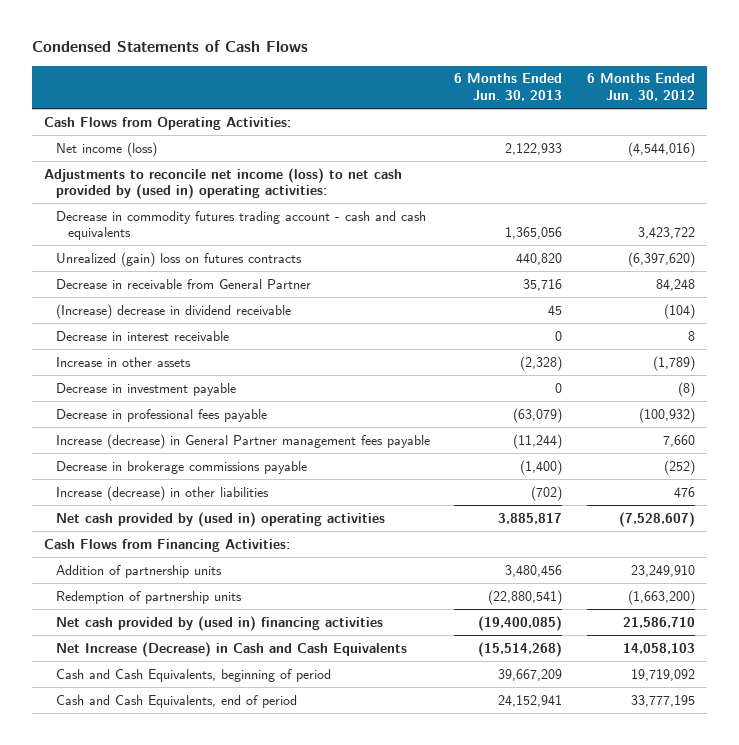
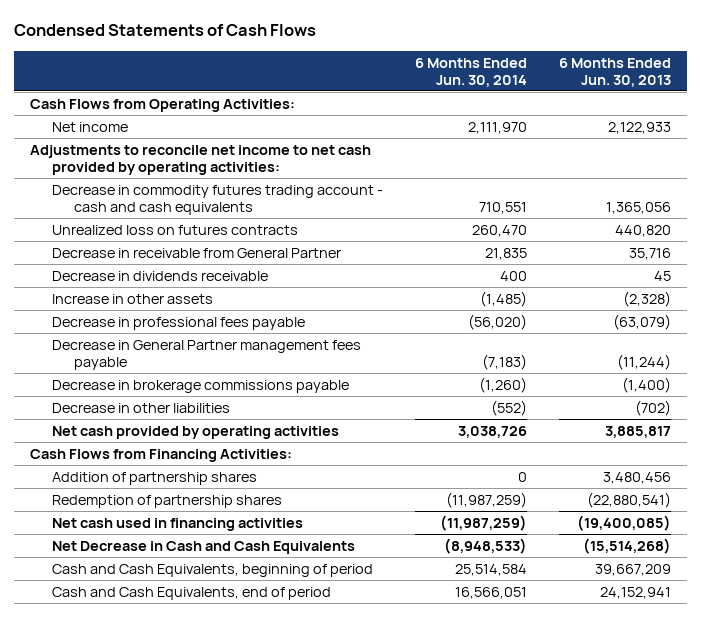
- | 6 Months Ended Jun. 30, 2013 | 6 Months Ended Jun. 30, 2012
+ | 6 Months Ended Jun. 30, 2014 | 6 Months Ended Jun. 30, 2013
- Net income (loss) | 2,122,933 | (4,544,016)
- Adjustments to reconcile net income (loss) to net cash provided by (used in) operating activities:
+ Net income | 2,111,970 | 2,122,933
+ Adjustments to reconcile net income to net cash provided by operating activities:
- Unrealized (gain) loss on futures contracts | 440,820 | (6,397,620)
+ Unrealized loss on futures contracts | 260,470 | 440,820
- (Increase) decrease in dividend receivable | 45 | (104)
- Decrease in interest receivable | 0 | 8
+ Decrease in dividends receivable | 400 | 45
- Decrease in investment payable | 0 | (8)
- Increase (decrease) in General Partner management fees payable | (11,244) | 7,660
+ Decrease in General Partner management fees payable | (7,183) | (11,244)
- Increase (decrease) in other liabilities | (702) | 476
- Net cash provided by (used in) operating activities | 3,885,817 | (7,528,607)
+ Decrease in other liabilities | (552) | (702)
+ Net cash provided by operating activities | 3,038,726 | 3,885,817
- Addition of partnership units | 3,480,456 | 23,249,910
- Redemption of partnership units | (22,880,541) | (1,663,200)
- Net cash provided by (used in) financing activities | (19,400,085) | 21,586,710
- Net Increase (Decrease) in Cash and Cash Equivalents | (15,514,268) | 14,058,103
+ Addition of partnership shares | 0 | 3,480,456
+ Redemption of partnership shares | (11,987,259) | (22,880,541)
+ Net cash used in financing activities | (11,987,259) | (19,400,085)
+ Net Decrease in Cash and Cash Equivalents | (8,948,533) | (15,514,268)

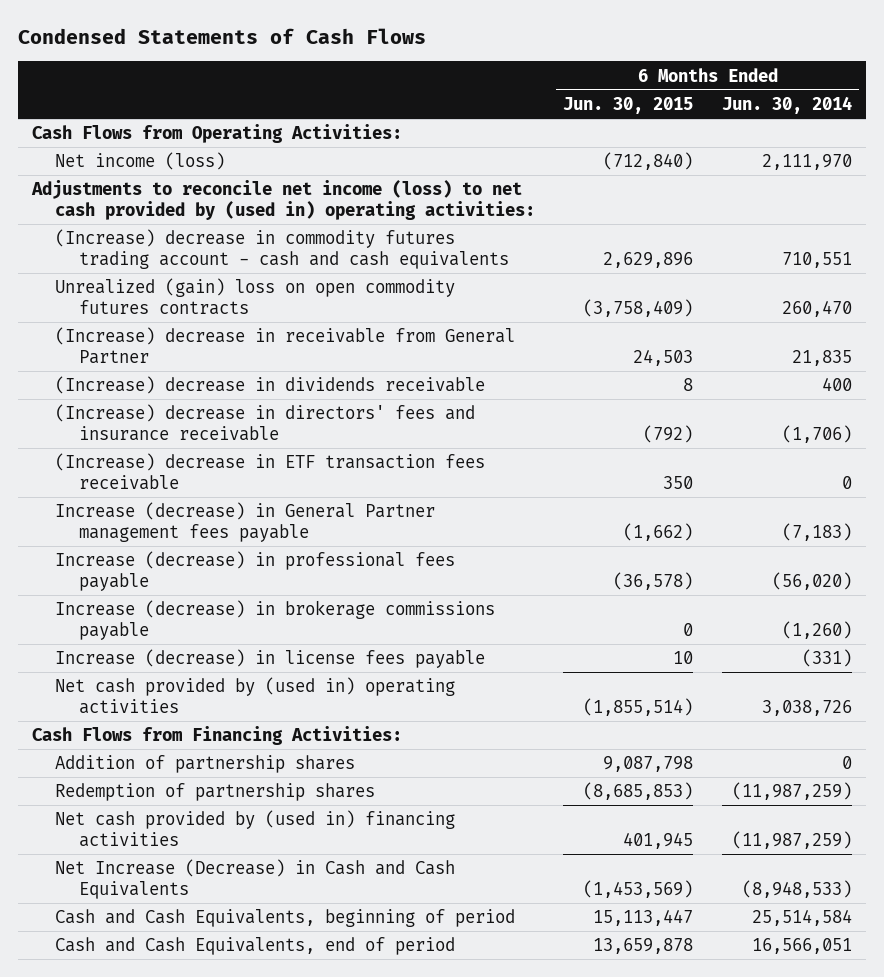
- | 6 Months Ended Jun. 30, 2014 | 6 Months Ended Jun. 30, 2013
+ | 6 Months Ended Jun. 30, 2015 | 6 Months Ended Jun. 30, 2014
- Net income | 2,111,970 | 2,122,933
- Adjustments to reconcile net income to net cash provided by operating activities:
- Decrease in commodity futures trading account - cash and cash equivalents | 710,551 | 1,365,056
- Unrealized loss on futures contracts | 260,470 | 440,820
- Decrease in receivable from General Partner | 21,835 | 35,716
- Decrease in dividends receivable | 400 | 45
- Increase in other assets | (1,485) | (2,328)
- Decrease in professional fees payable | (56,020) | (63,079)
- Decrease in General Partner management fees payable | (7,183) | (11,244)
- Decrease in brokerage commissions payable | (1,260) | (1,400)
- Decrease in other liabilities | (552) | (702)
- Net cash provided by operating activities | 3,038,726 | 3,885,817
+ Net income (loss) | (712,840) | 2,111,970
+ Adjustments to reconcile net income (loss) to net cash provided by (used in) operating activities:
+ (Increase) decrease in commodity futures trading account - cash and cash equivalents | 2,629,896 | 710,551
+ Unrealized (gain) loss on open commodity futures contracts | (3,758,409) | 260,470
+ (Increase) decrease in receivable from General Partner | 24,503 | 21,835
+ (Increase) decrease in dividends receivable | 8 | 400
+ (Increase) decrease in directors' fees and insurance receivable | (792) | (1,706)
+ (Increase) decrease in ETF transaction fees receivable | 350 | 0
+ Increase (decrease) in General Partner management fees payable | (1,662) | (7,183)
+ Increase (decrease) in professional fees payable | (36,578) | (56,020)
+ Increase (decrease) in brokerage commissions payable | 0 | (1,260)
+ Increase (decrease) in license fees payable | 10 | (331)
+ Net cash provided by (used in) operating activities | (1,855,514) | 3,038,726
- Net cash used in financing activities | (11,987,259) | (19,400,085)
- Net Decrease in Cash and Cash Equivalents | (8,948,533) | (15,514,268)
+ Net cash provided by (used in) financing activities | 401,945 | (11,987,259)
+ Net Increase (Decrease) in Cash and Cash Equivalents | (1,453,569) | (8,948,533)

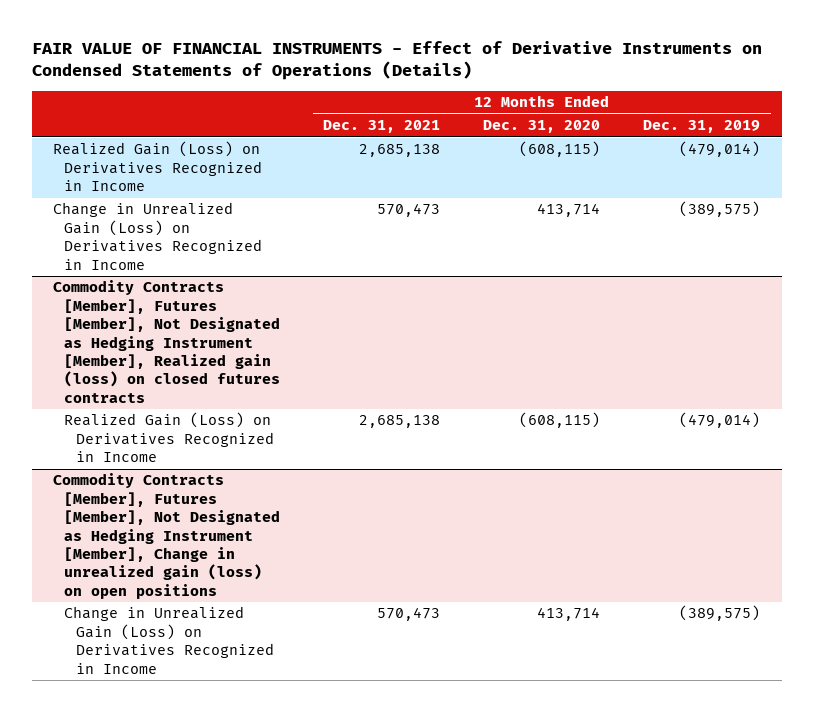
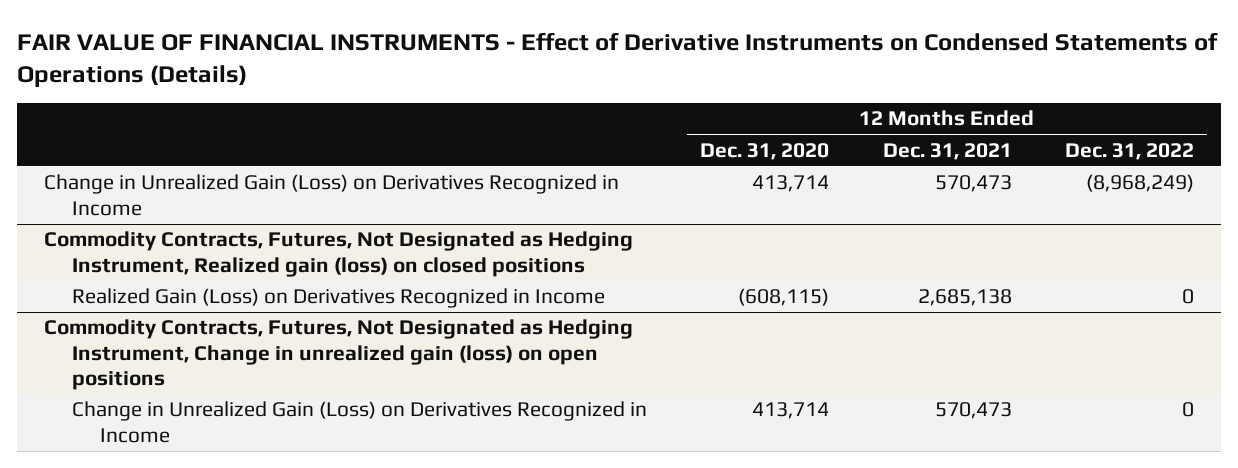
- | 12 Months Ended Dec. 31, 2021 | 12 Months Ended Dec. 31, 2020 | 12 Months Ended Dec. 31, 2019
+ | 12 Months Ended Dec. 31, 2020 | 12 Months Ended Dec. 31, 2021 | 12 Months Ended Dec. 31, 2022
- Realized Gain (Loss) on Derivatives Recognized in Income | 2,685,138 | (608,115) | (479,014)
- Commodity Contracts [Member], Futures [Member], Not Designated as Hedging Instrument [Member], Realized gain (loss) on closed futures contracts
+ Commodity Contracts, Futures, Not Designated as Hedging Instrument, Realized gain (loss) on closed positions
- Commodity Contracts [Member], Futures [Member], Not Designated as Hedging Instrument [Member], Change in unrealized gain (loss) on open positions
+ Commodity Contracts, Futures, Not Designated as Hedging Instrument, Change in unrealized gain (loss) on open positions

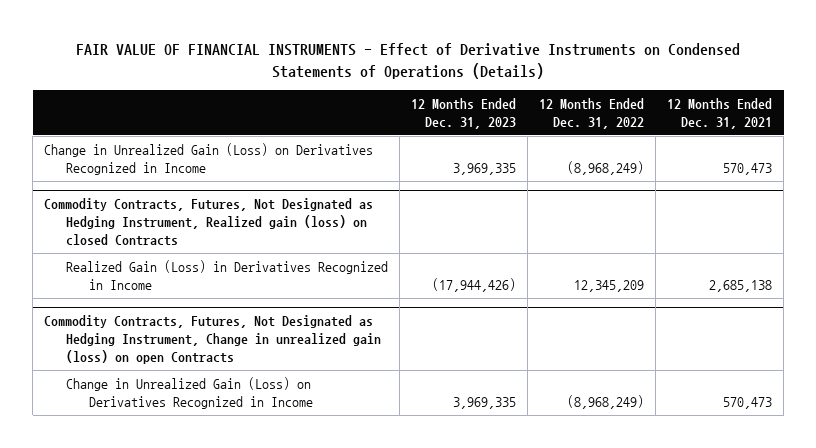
- | 12 Months Ended Dec. 31, 2020 | 12 Months Ended Dec. 31, 2021 | 12 Months Ended Dec. 31, 2022
+ | 12 Months Ended Dec. 31, 2023 | 12 Months Ended Dec. 31, 2022 | 12 Months Ended Dec. 31, 2021
- Commodity Contracts, Futures, Not Designated as Hedging Instrument, Realized gain (loss) on closed positions
- Realized Gain (Loss) on Derivatives Recognized in Income | (608,115) | 2,685,138 | 0
- Commodity Contracts, Futures, Not Designated as Hedging Instrument, Change in unrealized gain (loss) on open positions
- Change in Unrealized Gain (Loss) on Derivatives Recognized in Income | 413,714 | 570,473 | 0
+ Commodity Contracts, Futures, Not Designated as Hedging Instrument, Realized gain (loss) on closed Contracts
+ Realized Gain (Loss) in Derivatives Recognized in Income | (17,944,426) | 12,345,209 | 2,685,138
+ Commodity Contracts, Futures, Not Designated as Hedging Instrument, Change in unrealized gain (loss) on open Contracts
+ Change in Unrealized Gain (Loss) on Derivatives Recognized in Income | 3,969,335 | (8,968,249) | 570,473

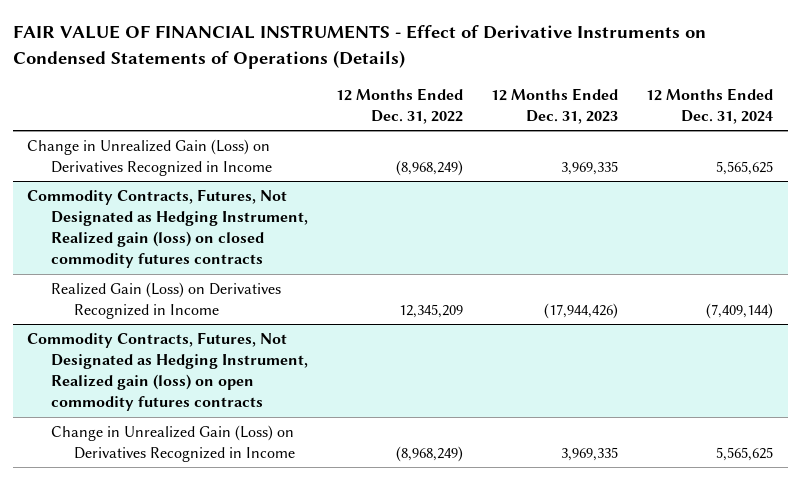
- | 12 Months Ended Dec. 31, 2023 | 12 Months Ended Dec. 31, 2022 | 12 Months Ended Dec. 31, 2021
+ | 12 Months Ended Dec. 31, 2022 | 12 Months Ended Dec. 31, 2023 | 12 Months Ended Dec. 31, 2024
- Commodity Contracts, Futures, Not Designated as Hedging Instrument, Realized gain (loss) on closed Contracts
- Realized Gain (Loss) in Derivatives Recognized in Income | (17,944,426) | 12,345,209 | 2,685,138
- Commodity Contracts, Futures, Not Designated as Hedging Instrument, Change in unrealized gain (loss) on open Contracts
+ Commodity Contracts, Futures, Not Designated as Hedging Instrument, Realized gain (loss) on closed commodity futures contracts
+ Realized Gain (Loss) on Derivatives Recognized in Income | 12,345,209 | (17,944,426) | (7,409,144)
+ Commodity Contracts, Futures, Not Designated as Hedging Instrument, Realized gain (loss) on open commodity futures contracts

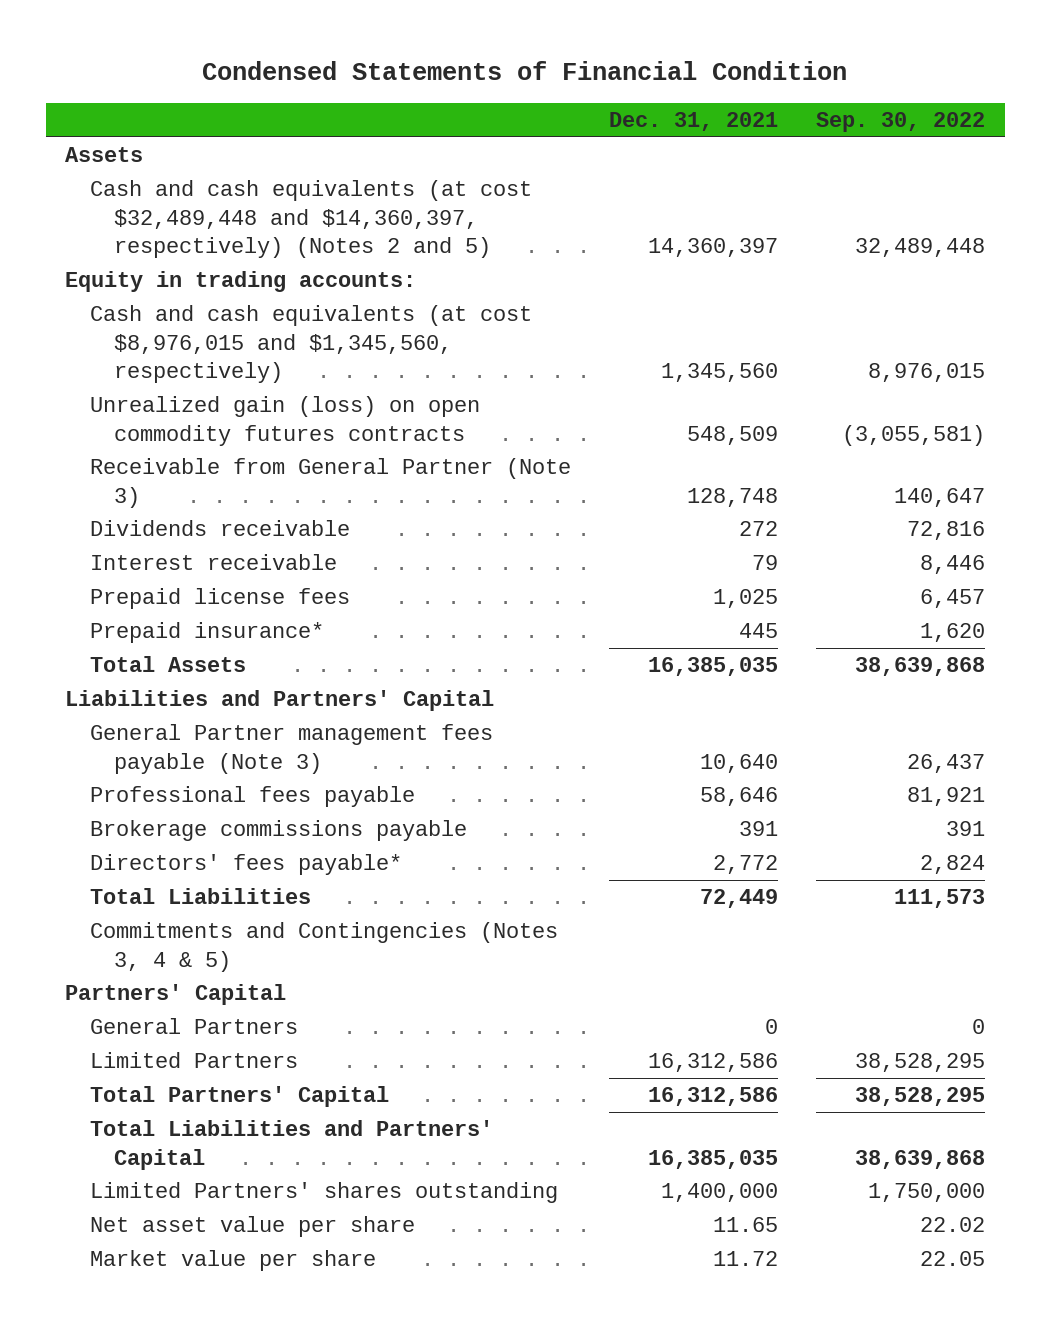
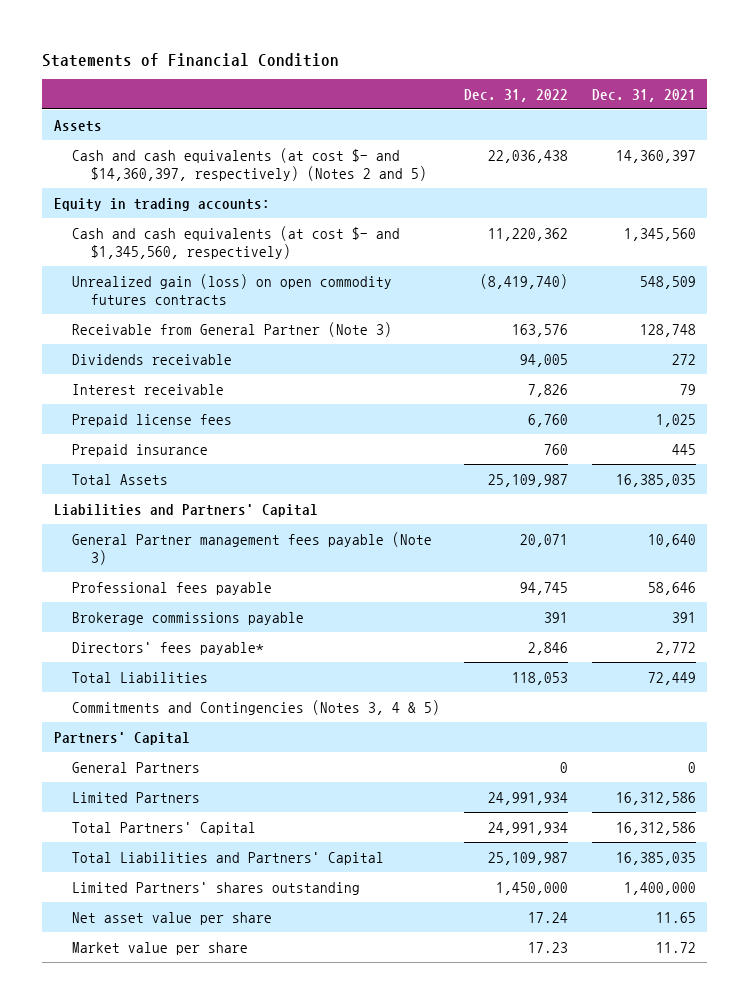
- Condensed Statements of Financial Condition
+ Statements of Financial Condition
- | Dec. 31, 2021 | Sep. 30, 2022
+ | Dec. 31, 2022 | Dec. 31, 2021
- Cash and cash equivalents (at cost $32,489,448 and $14,360,397, respectively) (Notes 2 and 5) | 14,360,397 | 32,489,448
+ Cash and cash equivalents (at cost $- and $14,360,397, respectively) (Notes 2 and 5) | 22,036,438 | 14,360,397
- Cash and cash equivalents (at cost $8,976,015 and $1,345,560, respectively) | 1,345,560 | 8,976,015
+ Cash and cash equivalents (at cost $- and $1,345,560, respectively) | 11,220,362 | 1,345,560
- Prepaid insurance* | 445 | 1,620
+ Prepaid insurance | 760 | 445

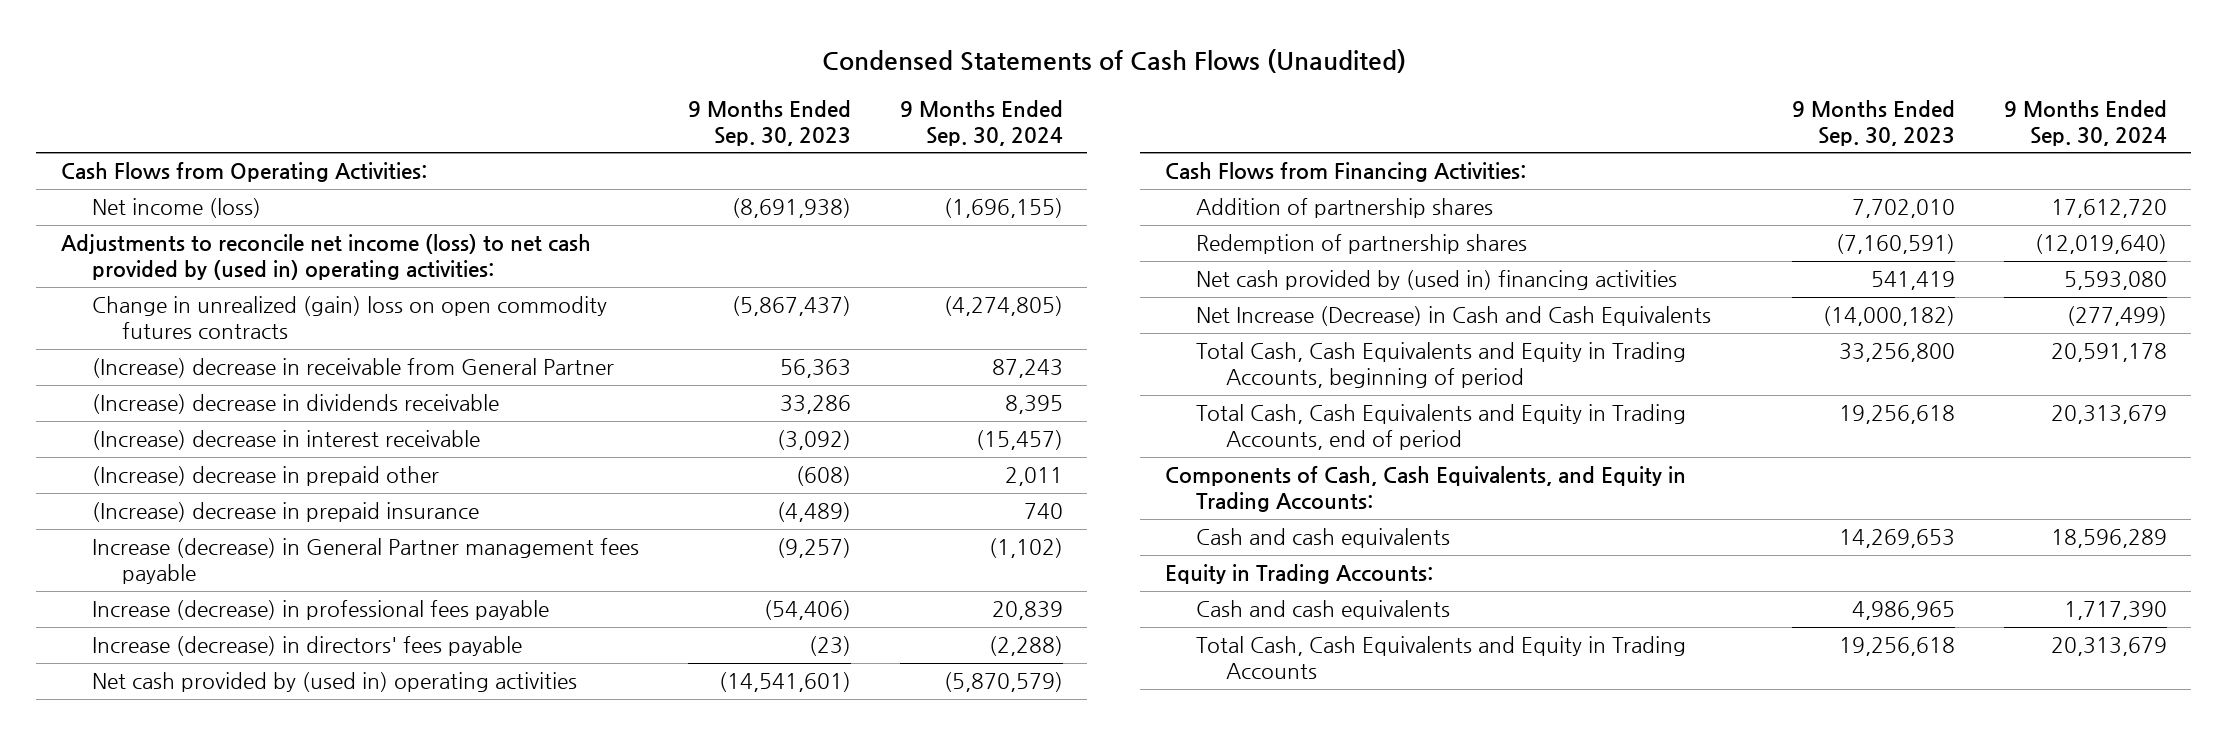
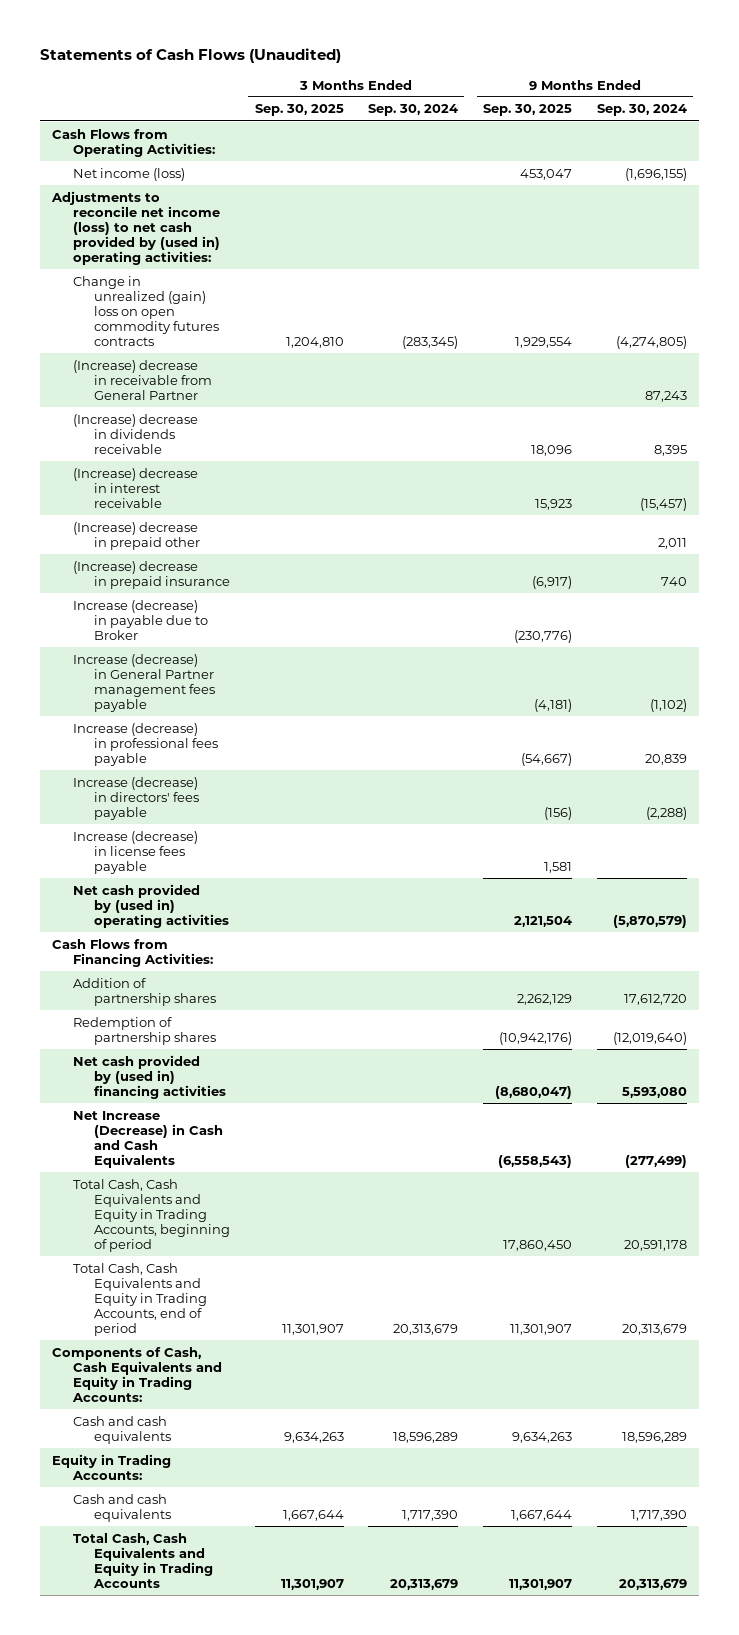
- Condensed Statements of Cash Flows (Unaudited)
+ Statements of Cash Flows (Unaudited)
- | 9 Months Ended Sep. 30, 2023 | 9 Months Ended Sep. 30, 2024
+ | 3 Months Ended Sep. 30, 2025 | 3 Months Ended Sep. 30, 2024 | 9 Months Ended Sep. 30, 2025 | 9 Months Ended Sep. 30, 2024
+ Increase (decrease) in payable due to Broker | | | (230,776) |
+ Increase (decrease) in license fees payable | | | 1,581 |
- Components of Cash, Cash Equivalents, and Equity in Trading Accounts:
+ Components of Cash, Cash Equivalents and Equity in Trading Accounts:

